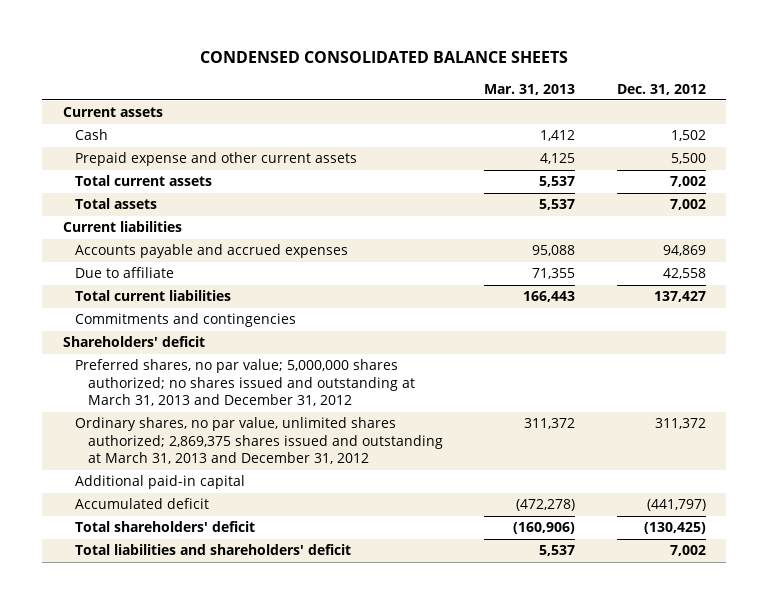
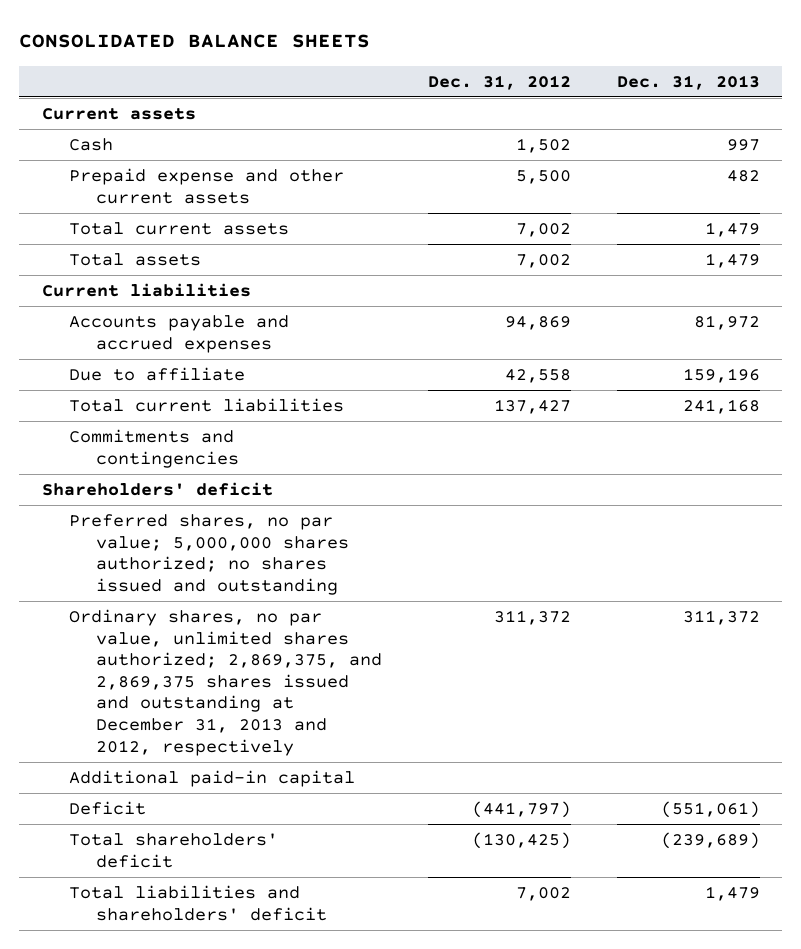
- CONDENSED CONSOLIDATED BALANCE SHEETS
+ CONSOLIDATED BALANCE SHEETS
- | Mar. 31, 2013 | Dec. 31, 2012
+ | Dec. 31, 2012 | Dec. 31, 2013
- Preferred shares, no par value; 5,000,000 shares authorized; no shares issued and outstanding at March 31, 2013 and December 31, 2012
- Ordinary shares, no par value, unlimited shares authorized; 2,869,375 shares issued and outstanding at March 31, 2013 and December 31, 2012 | 311,372 | 311,372
+ Preferred shares, no par value; 5,000,000 shares authorized; no shares issued and outstanding
+ Ordinary shares, no par value, unlimited shares authorized; 2,869,375, and 2,869,375 shares issued and outstanding at December 31, 2013 and 2012, respectively | 311,372 | 311,372
- Accumulated deficit | (472,278) | (441,797)
+ Deficit | (441,797) | (551,061)

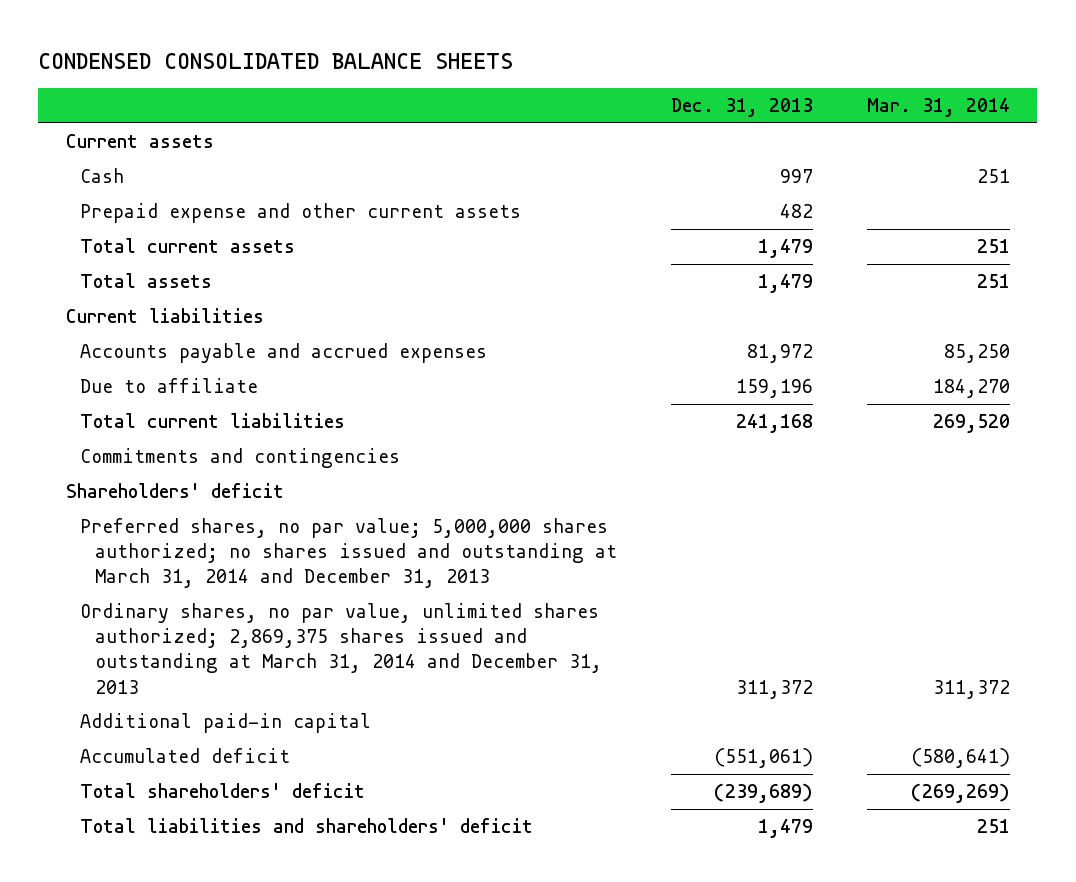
- CONSOLIDATED BALANCE SHEETS
+ CONDENSED CONSOLIDATED BALANCE SHEETS
- | Dec. 31, 2012 | Dec. 31, 2013
+ | Dec. 31, 2013 | Mar. 31, 2014
- Preferred shares, no par value; 5,000,000 shares authorized; no shares issued and outstanding
- Ordinary shares, no par value, unlimited shares authorized; 2,869,375, and 2,869,375 shares issued and outstanding at December 31, 2013 and 2012, respectively | 311,372 | 311,372
+ Preferred shares, no par value; 5,000,000 shares authorized; no shares issued and outstanding at March 31, 2014 and December 31, 2013
+ Ordinary shares, no par value, unlimited shares authorized; 2,869,375 shares issued and outstanding at March 31, 2014 and December 31, 2013 | 311,372 | 311,372
- Deficit | (441,797) | (551,061)
+ Accumulated deficit | (551,061) | (580,641)

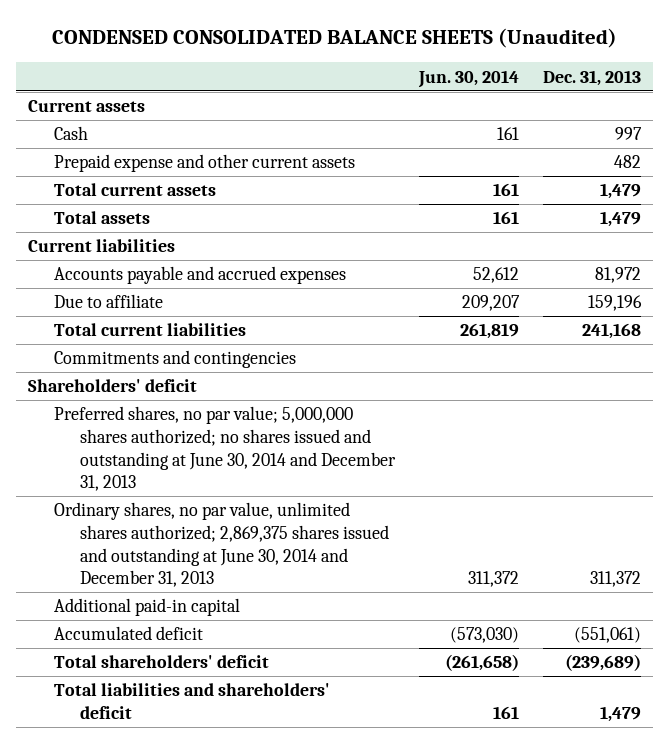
- CONDENSED CONSOLIDATED BALANCE SHEETS
+ CONDENSED CONSOLIDATED BALANCE SHEETS (Unaudited)
- | Dec. 31, 2013 | Mar. 31, 2014
+ | Jun. 30, 2014 | Dec. 31, 2013
- Preferred shares, no par value; 5,000,000 shares authorized; no shares issued and outstanding at March 31, 2014 and December 31, 2013
- Ordinary shares, no par value, unlimited shares authorized; 2,869,375 shares issued and outstanding at March 31, 2014 and December 31, 2013 | 311,372 | 311,372
+ Preferred shares, no par value; 5,000,000 shares authorized; no shares issued and outstanding at June 30, 2014 and December 31, 2013
+ Ordinary shares, no par value, unlimited shares authorized; 2,869,375 shares issued and outstanding at June 30, 2014 and December 31, 2013 | 311,372 | 311,372

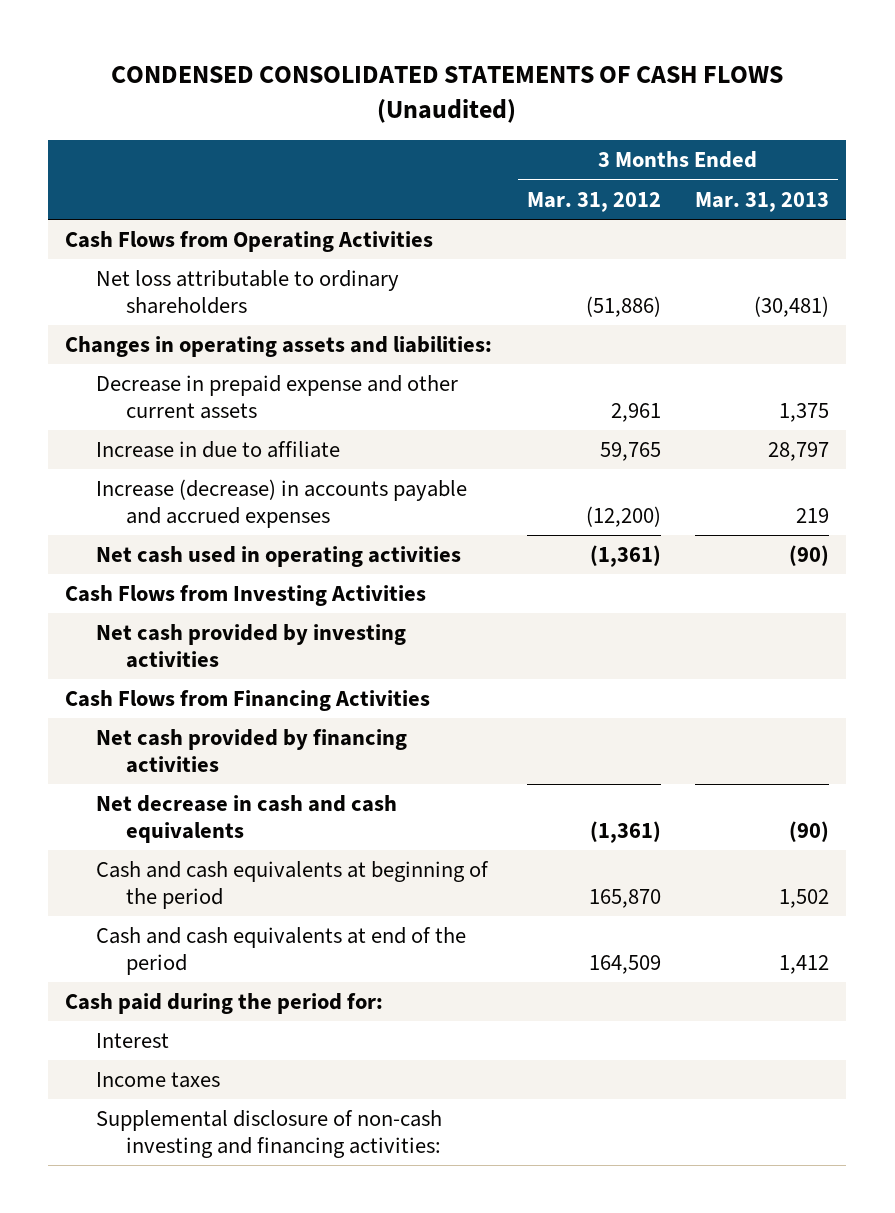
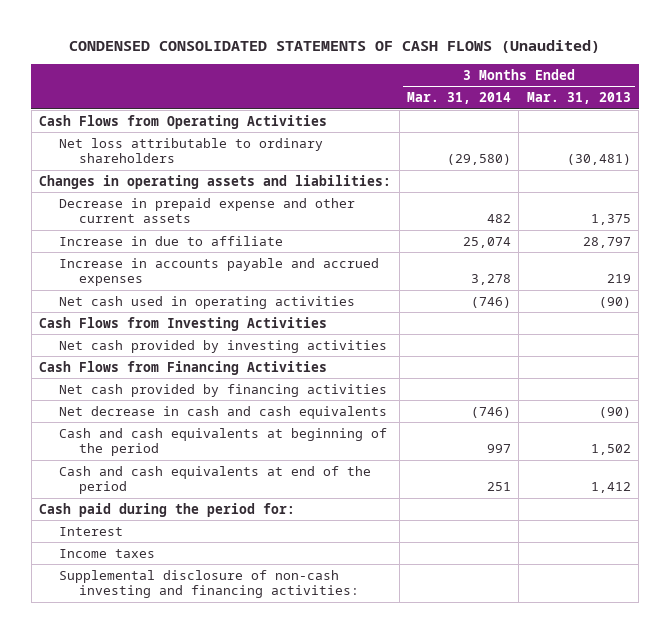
- | 3 Months Ended Mar. 31, 2012 | 3 Months Ended Mar. 31, 2013
+ | 3 Months Ended Mar. 31, 2014 | 3 Months Ended Mar. 31, 2013
- Increase (decrease) in accounts payable and accrued expenses | (12,200) | 219
+ Increase in accounts payable and accrued expenses | 3,278 | 219

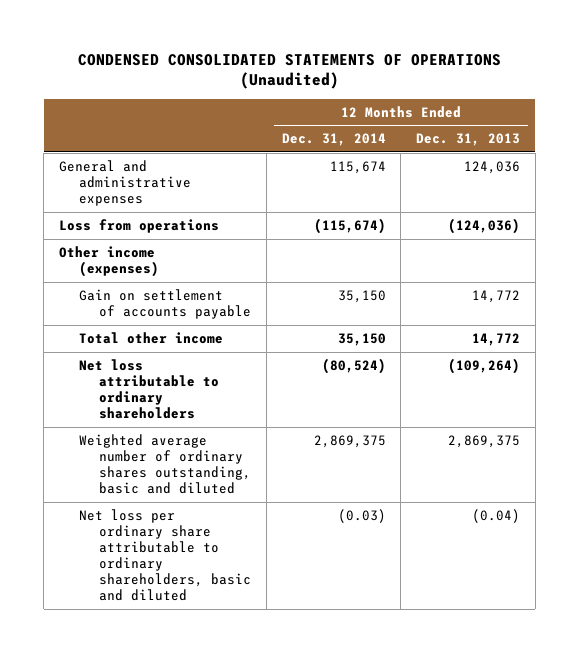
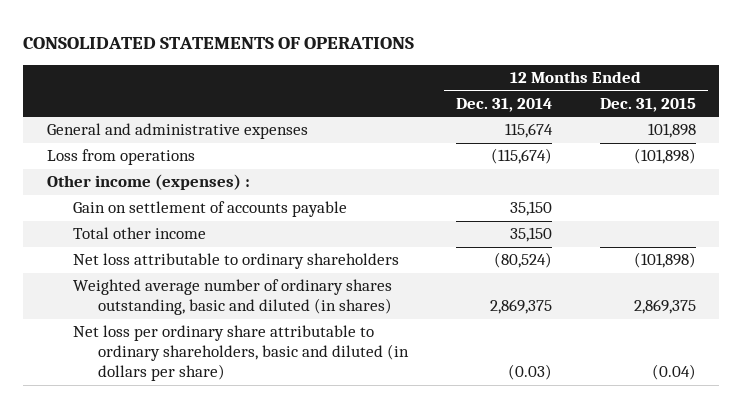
- CONDENSED CONSOLIDATED STATEMENTS OF OPERATIONS (Unaudited)
+ CONSOLIDATED STATEMENTS OF OPERATIONS
- | 12 Months Ended Dec. 31, 2014 | 12 Months Ended Dec. 31, 2013
+ | 12 Months Ended Dec. 31, 2014 | 12 Months Ended Dec. 31, 2015
- Other income (expenses)
+ Other income (expenses) :
- Weighted average number of ordinary shares outstanding, basic and diluted | 2,869,375 | 2,869,375
- Net loss per ordinary share attributable to ordinary shareholders, basic and diluted | (0.03) | (0.04)
+ Weighted average number of ordinary shares outstanding, basic and diluted (in shares) | 2,869,375 | 2,869,375
+ Net loss per ordinary share attributable to ordinary shareholders, basic and diluted (in dollars per share) | (0.03) | (0.04)

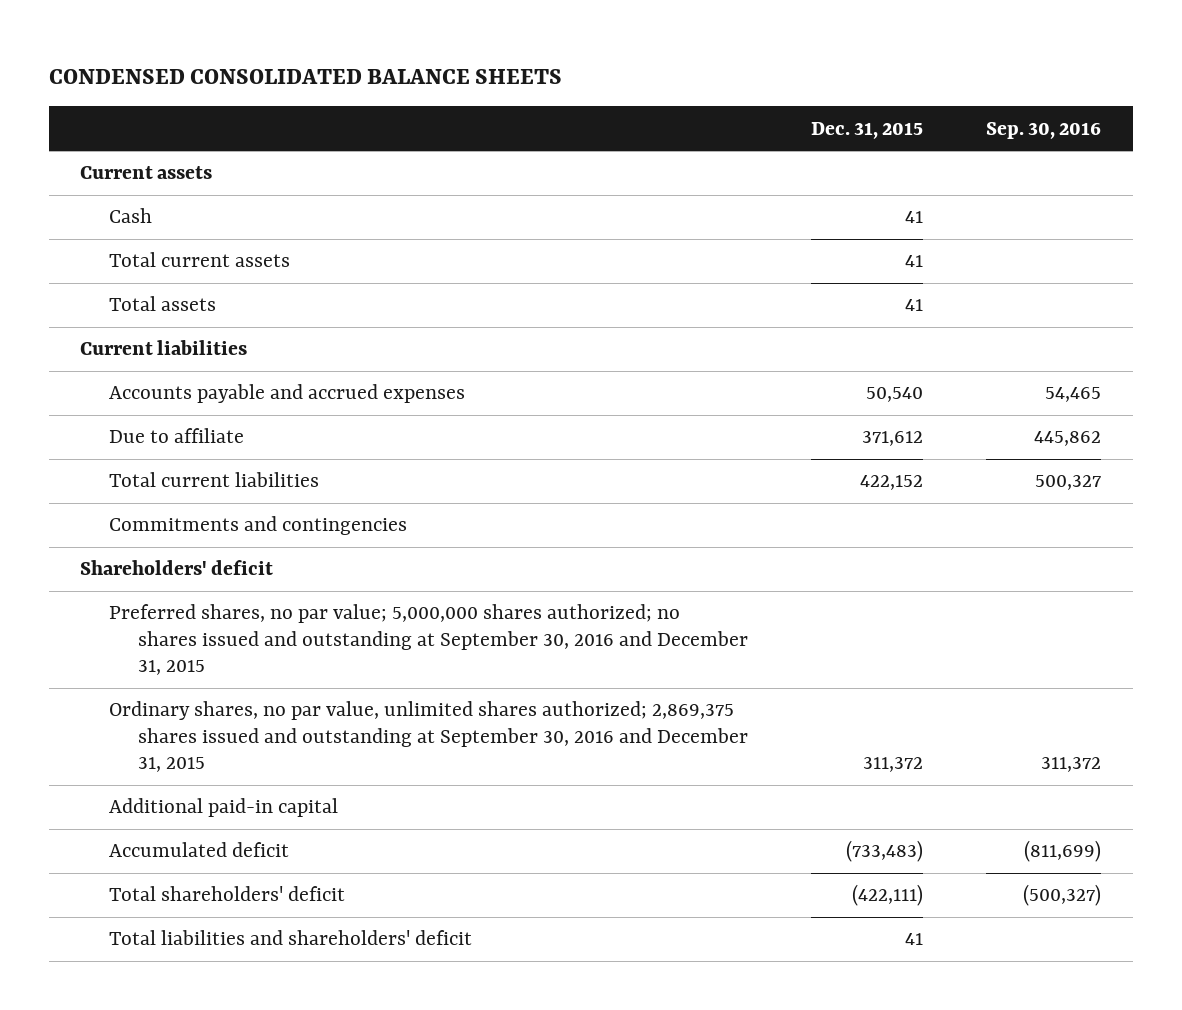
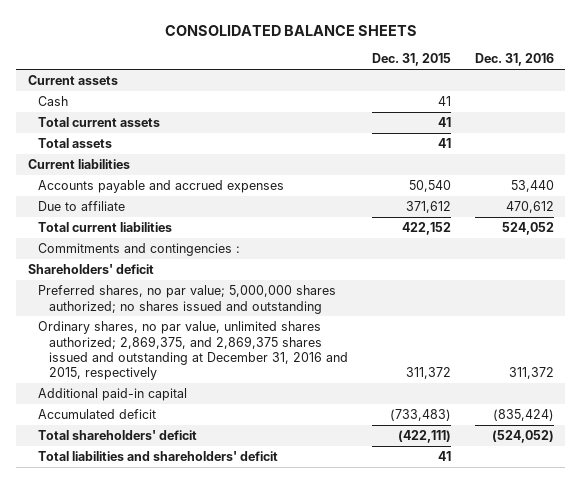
- CONDENSED CONSOLIDATED BALANCE SHEETS
+ CONSOLIDATED BALANCE SHEETS
- | Dec. 31, 2015 | Sep. 30, 2016
+ | Dec. 31, 2015 | Dec. 31, 2016
- Commitments and contingencies
+ Commitments and contingencies :
- Preferred shares, no par value; 5,000,000 shares authorized; no shares issued and outstanding at September 30, 2016 and December 31, 2015
- Ordinary shares, no par value, unlimited shares authorized; 2,869,375 shares issued and outstanding at September 30, 2016 and December 31, 2015 | 311,372 | 311,372
+ Preferred shares, no par value; 5,000,000 shares authorized; no shares issued and outstanding
+ Ordinary shares, no par value, unlimited shares authorized; 2,869,375, and 2,869,375 shares issued and outstanding at December 31, 2016 and 2015, respectively | 311,372 | 311,372

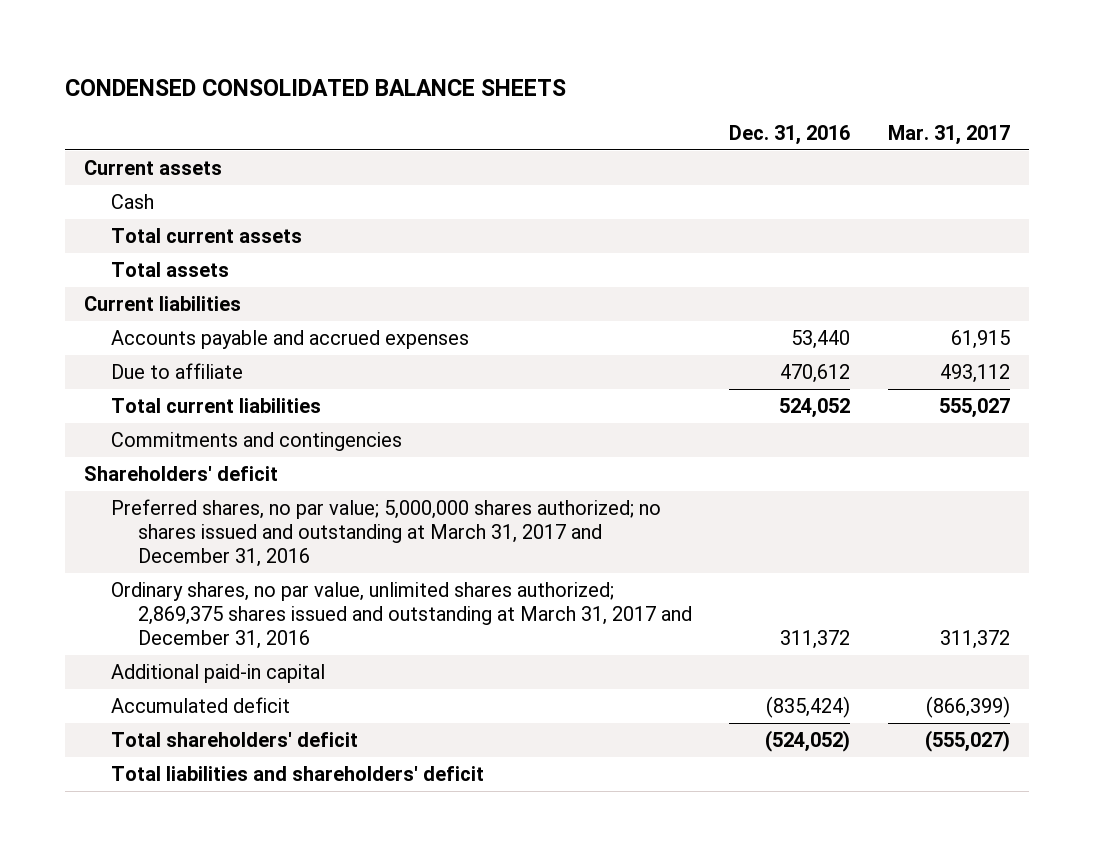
- CONSOLIDATED BALANCE SHEETS
+ CONDENSED CONSOLIDATED BALANCE SHEETS
- | Dec. 31, 2015 | Dec. 31, 2016
+ | Dec. 31, 2016 | Mar. 31, 2017
- Commitments and contingencies :
+ Commitments and contingencies
- Preferred shares, no par value; 5,000,000 shares authorized; no shares issued and outstanding
- Ordinary shares, no par value, unlimited shares authorized; 2,869,375, and 2,869,375 shares issued and outstanding at December 31, 2016 and 2015, respectively | 311,372 | 311,372
+ Preferred shares, no par value; 5,000,000 shares authorized; no shares issued and outstanding at March 31, 2017 and December 31, 2016
+ Ordinary shares, no par value, unlimited shares authorized; 2,869,375 shares issued and outstanding at March 31, 2017 and December 31, 2016 | 311,372 | 311,372

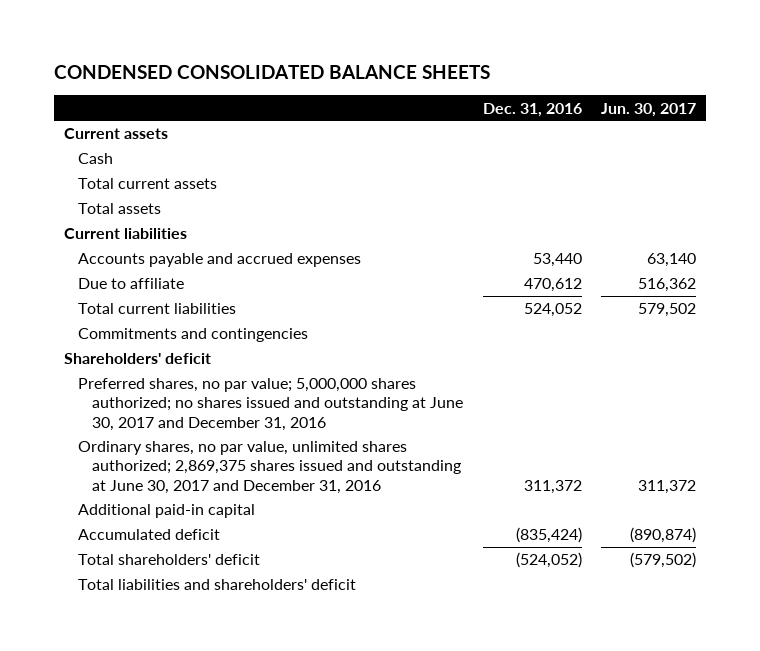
- | Dec. 31, 2016 | Mar. 31, 2017
+ | Dec. 31, 2016 | Jun. 30, 2017
- Preferred shares, no par value; 5,000,000 shares authorized; no shares issued and outstanding at March 31, 2017 and December 31, 2016
- Ordinary shares, no par value, unlimited shares authorized; 2,869,375 shares issued and outstanding at March 31, 2017 and December 31, 2016 | 311,372 | 311,372
+ Preferred shares, no par value; 5,000,000 shares authorized; no shares issued and outstanding at June 30, 2017 and December 31, 2016
+ Ordinary shares, no par value, unlimited shares authorized; 2,869,375 shares issued and outstanding at June 30, 2017 and December 31, 2016 | 311,372 | 311,372

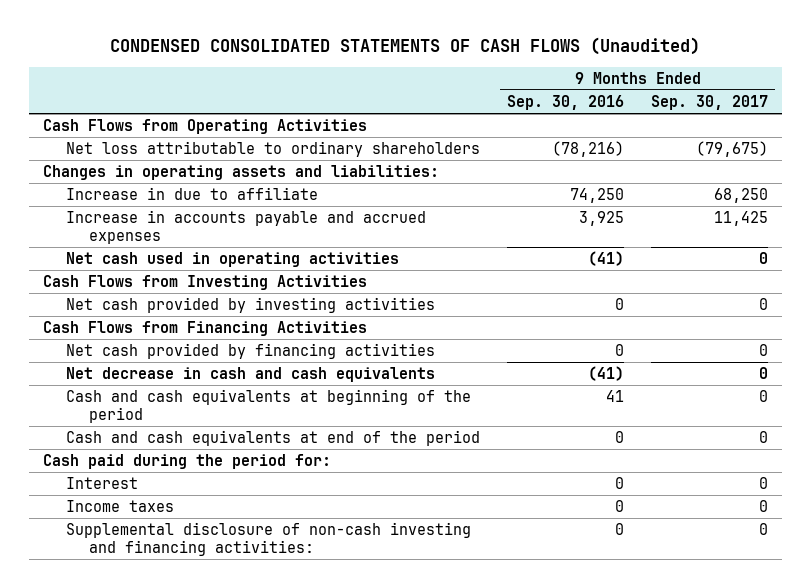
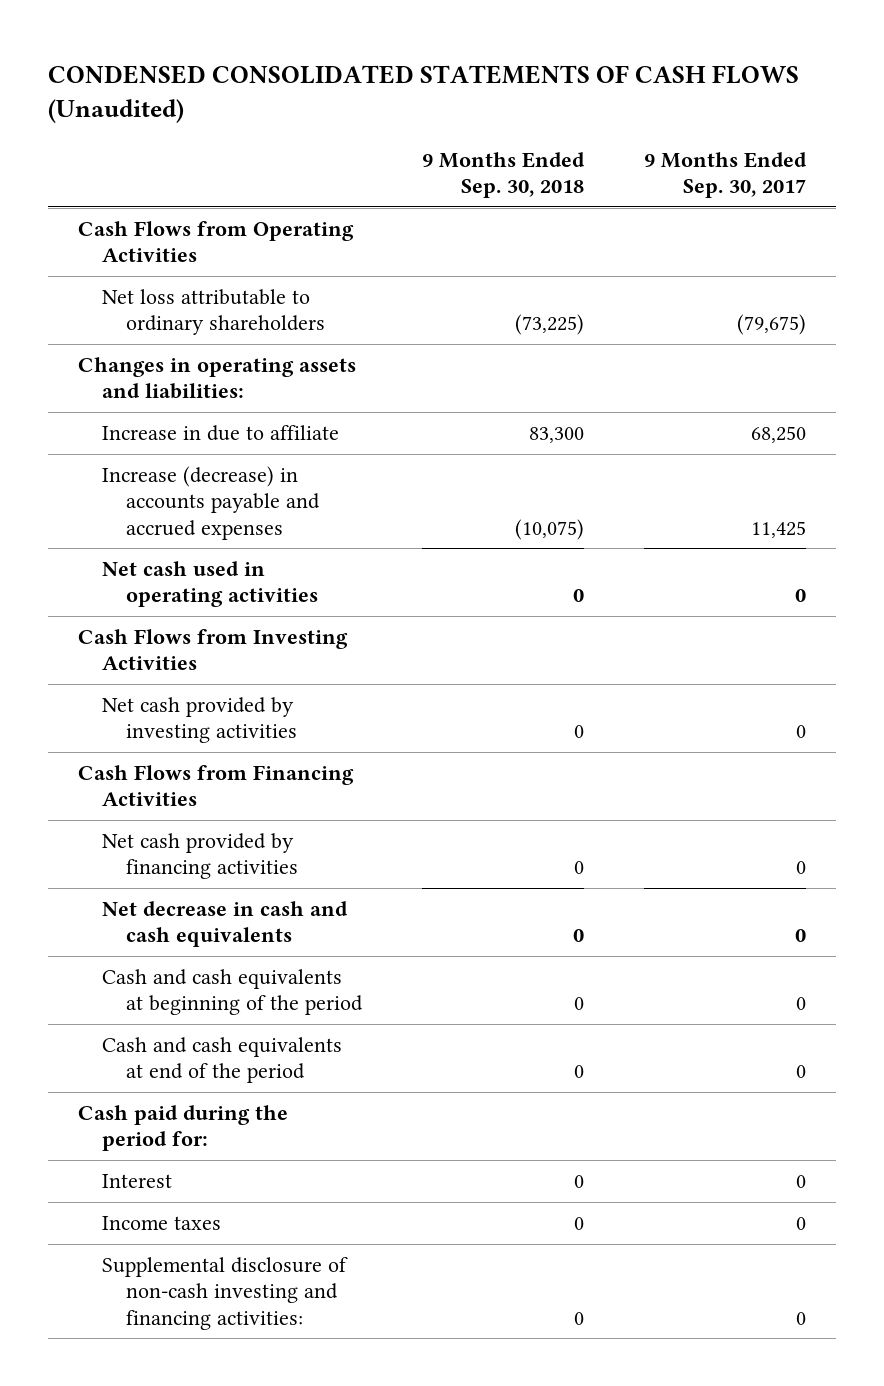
- | 9 Months Ended Sep. 30, 2016 | 9 Months Ended Sep. 30, 2017
+ | 9 Months Ended Sep. 30, 2018 | 9 Months Ended Sep. 30, 2017
- Increase in accounts payable and accrued expenses | 3,925 | 11,425
+ Increase (decrease) in accounts payable and accrued expenses | (10,075) | 11,425

